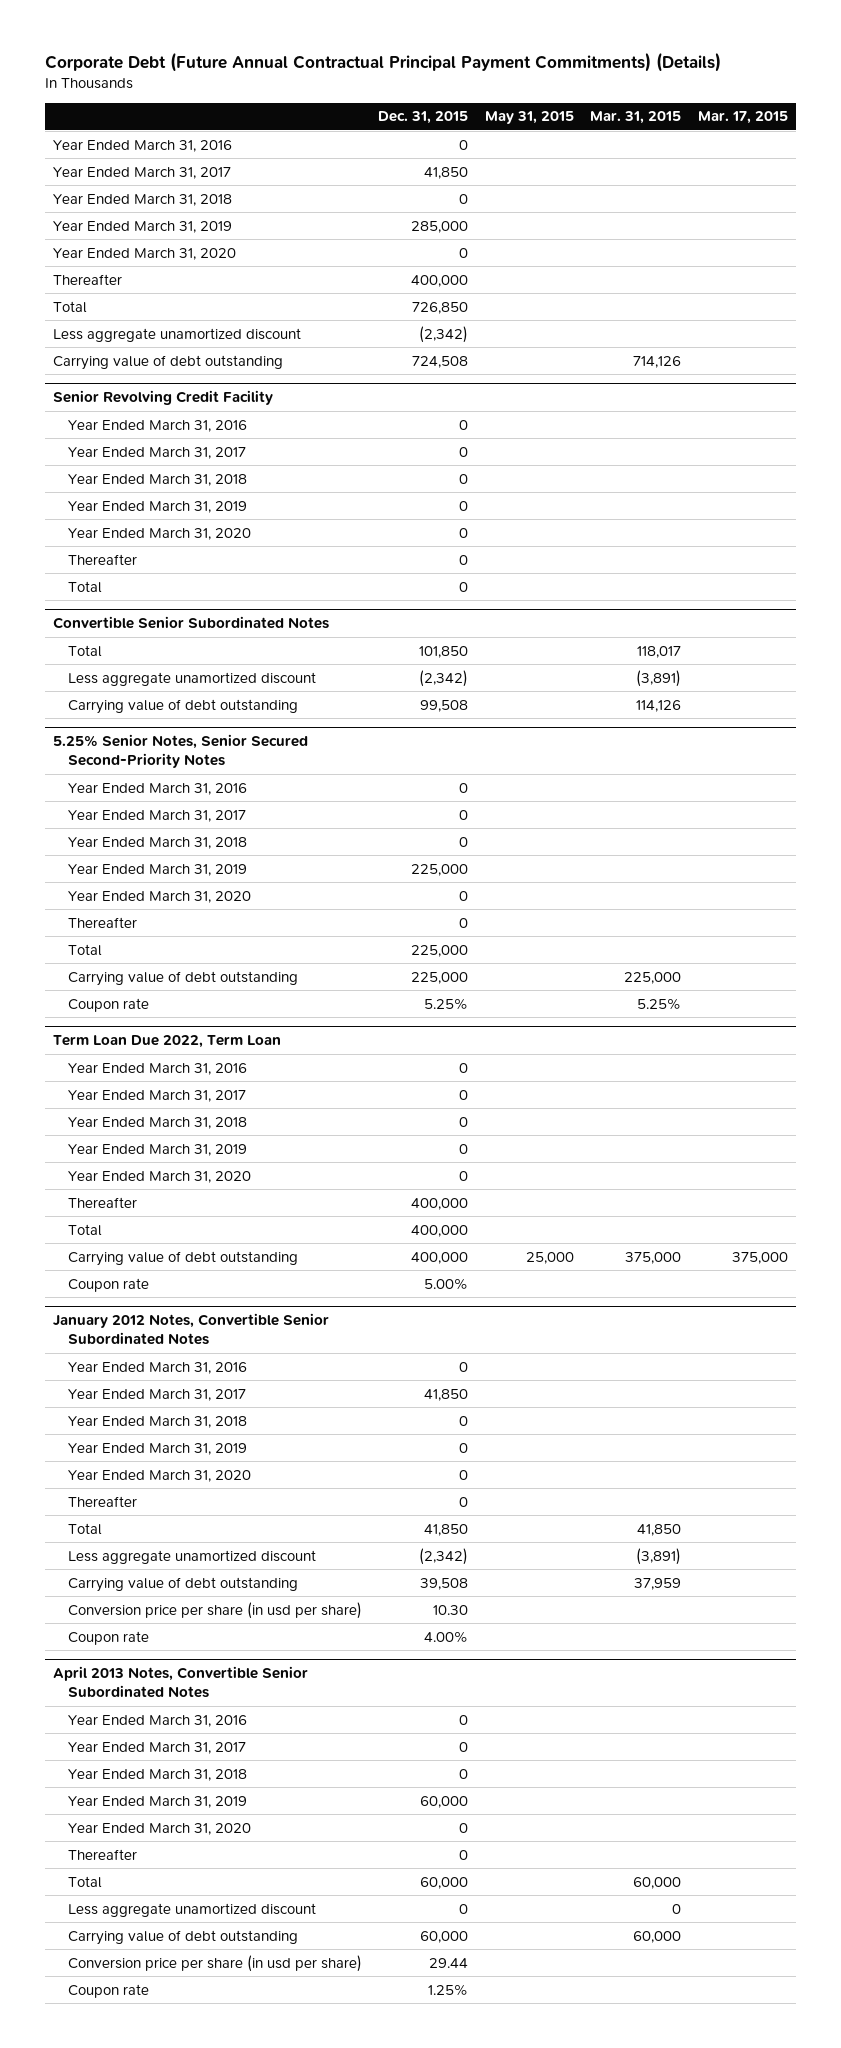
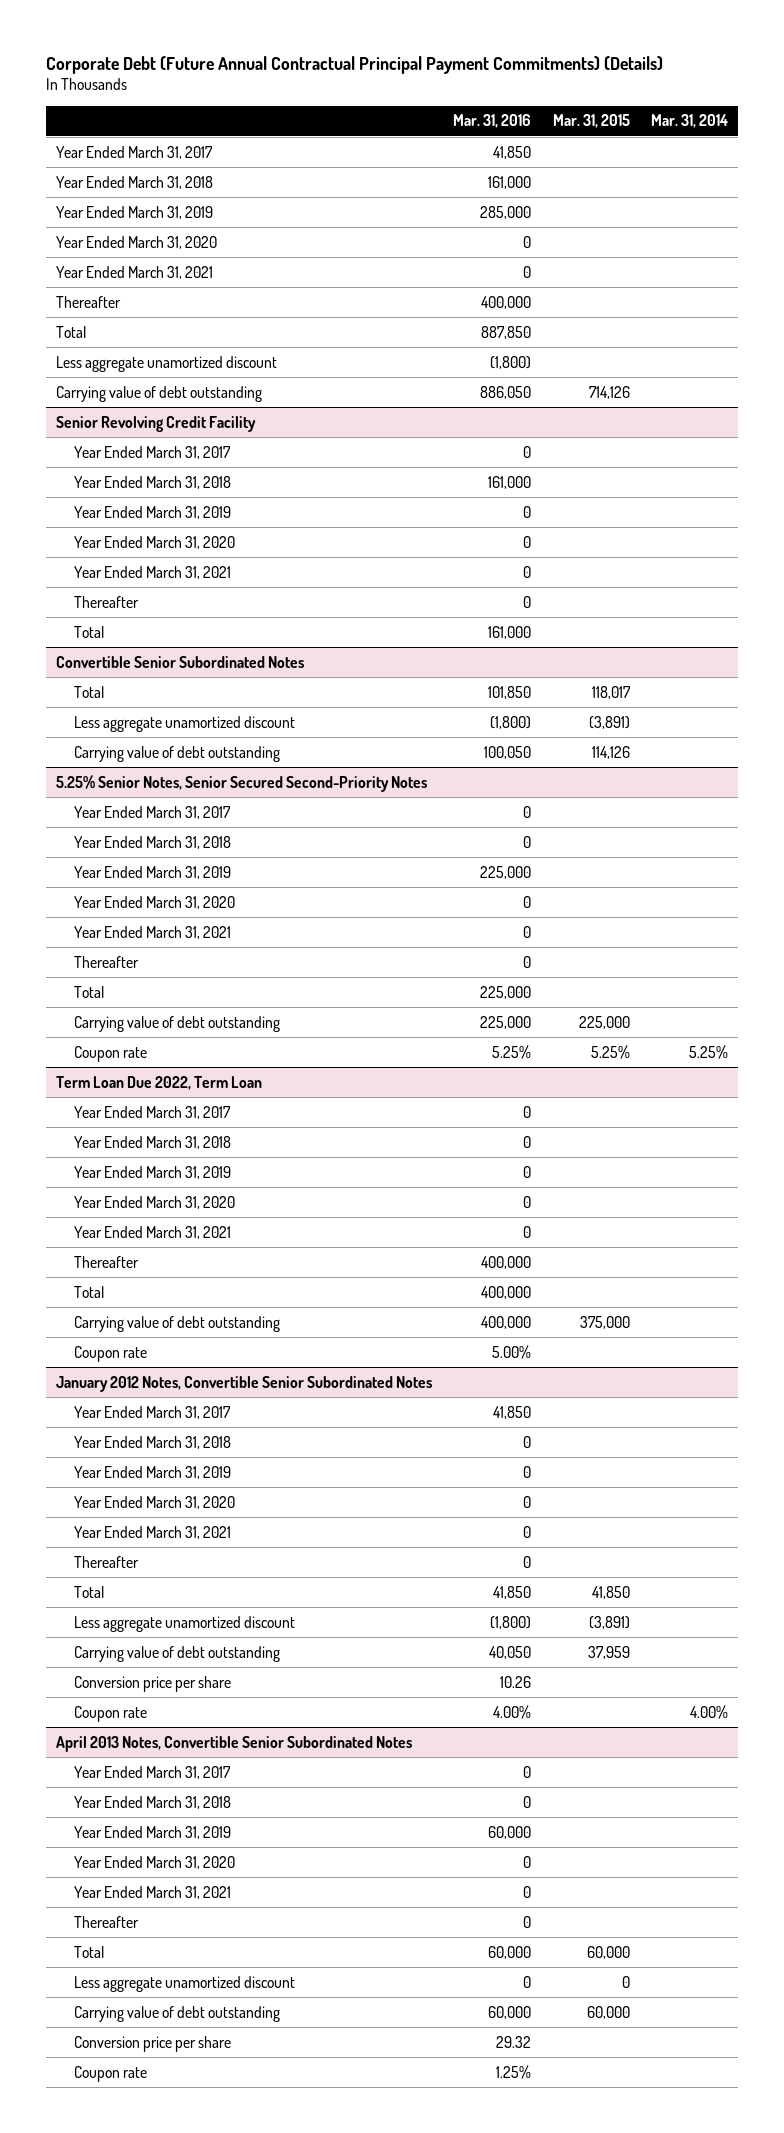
- | Dec. 31, 2015 | May 31, 2015 | Mar. 31, 2015 | Mar. 17, 2015
+ | Mar. 31, 2016 | Mar. 31, 2015 | Mar. 31, 2014
- Year Ended March 31, 2016 | 0 | | |
+ Year Ended March 31, 2021 | 0 | |
@ Senior Revolving Credit Facility
- Year Ended March 31, 2016 | 0 | | |
+ Year Ended March 31, 2021 | 0 | |
@ 5.25% Senior Notes, Senior Secured Second-Priority Notes
- Year Ended March 31, 2016 | 0 | | |
+ Year Ended March 31, 2021 | 0 | |
@ Term Loan Due 2022, Term Loan
- Year Ended March 31, 2016 | 0 | | |
+ Year Ended March 31, 2021 | 0 | |
@ January 2012 Notes, Convertible Senior Subordinated Notes
- Year Ended March 31, 2016 | 0 | | |
+ Year Ended March 31, 2021 | 0 | |
- Conversion price per share (in usd per share) | 10.30 | | |
+ Conversion price per share | 10.26 | |
@ April 2013 Notes, Convertible Senior Subordinated Notes
- Year Ended March 31, 2016 | 0 | | |
+ Year Ended March 31, 2021 | 0 | |
- Conversion price per share (in usd per share) | 29.44 | | |
+ Conversion price per share | 29.32 | |

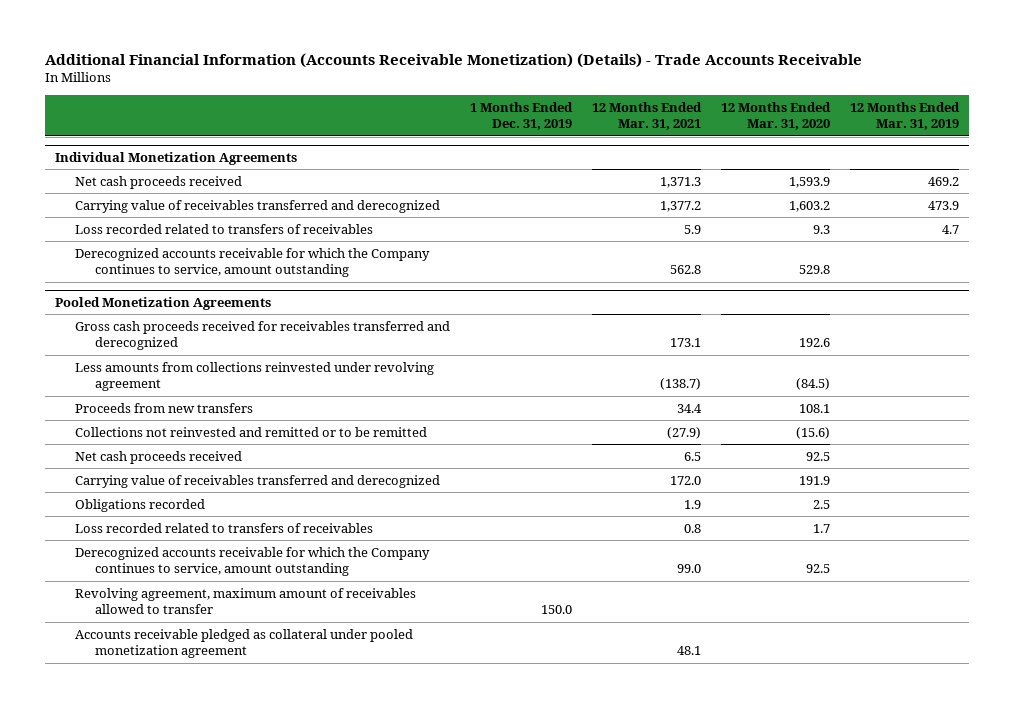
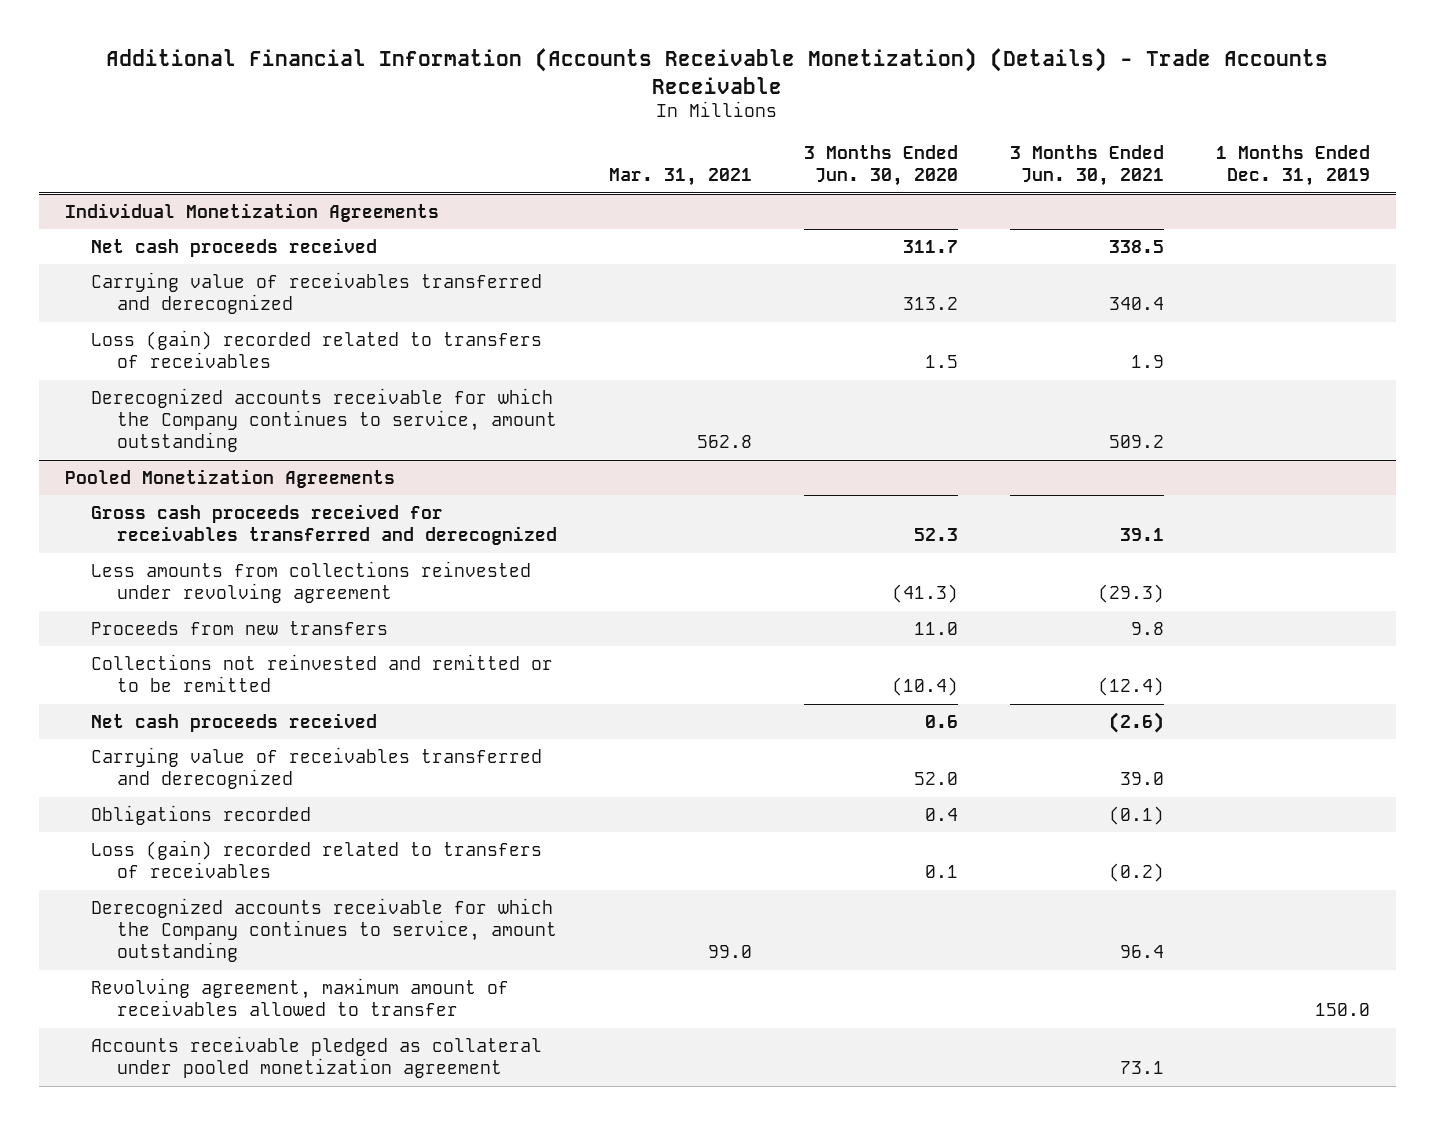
- | 1 Months Ended Dec. 31, 2019 | 12 Months Ended Mar. 31, 2021 | 12 Months Ended Mar. 31, 2020 | 12 Months Ended Mar. 31, 2019
+ | Mar. 31, 2021 | 3 Months Ended Jun. 30, 2020 | 3 Months Ended Jun. 30, 2021 | 1 Months Ended Dec. 31, 2019
@ Individual Monetization Agreements
- Loss recorded related to transfers of receivables | | 5.9 | 9.3 | 4.7
+ Loss (gain) recorded related to transfers of receivables | | 1.5 | 1.9 |
@ Pooled Monetization Agreements
- Loss recorded related to transfers of receivables | | 0.8 | 1.7 |
+ Loss (gain) recorded related to transfers of receivables | | 0.1 | (0.2) |

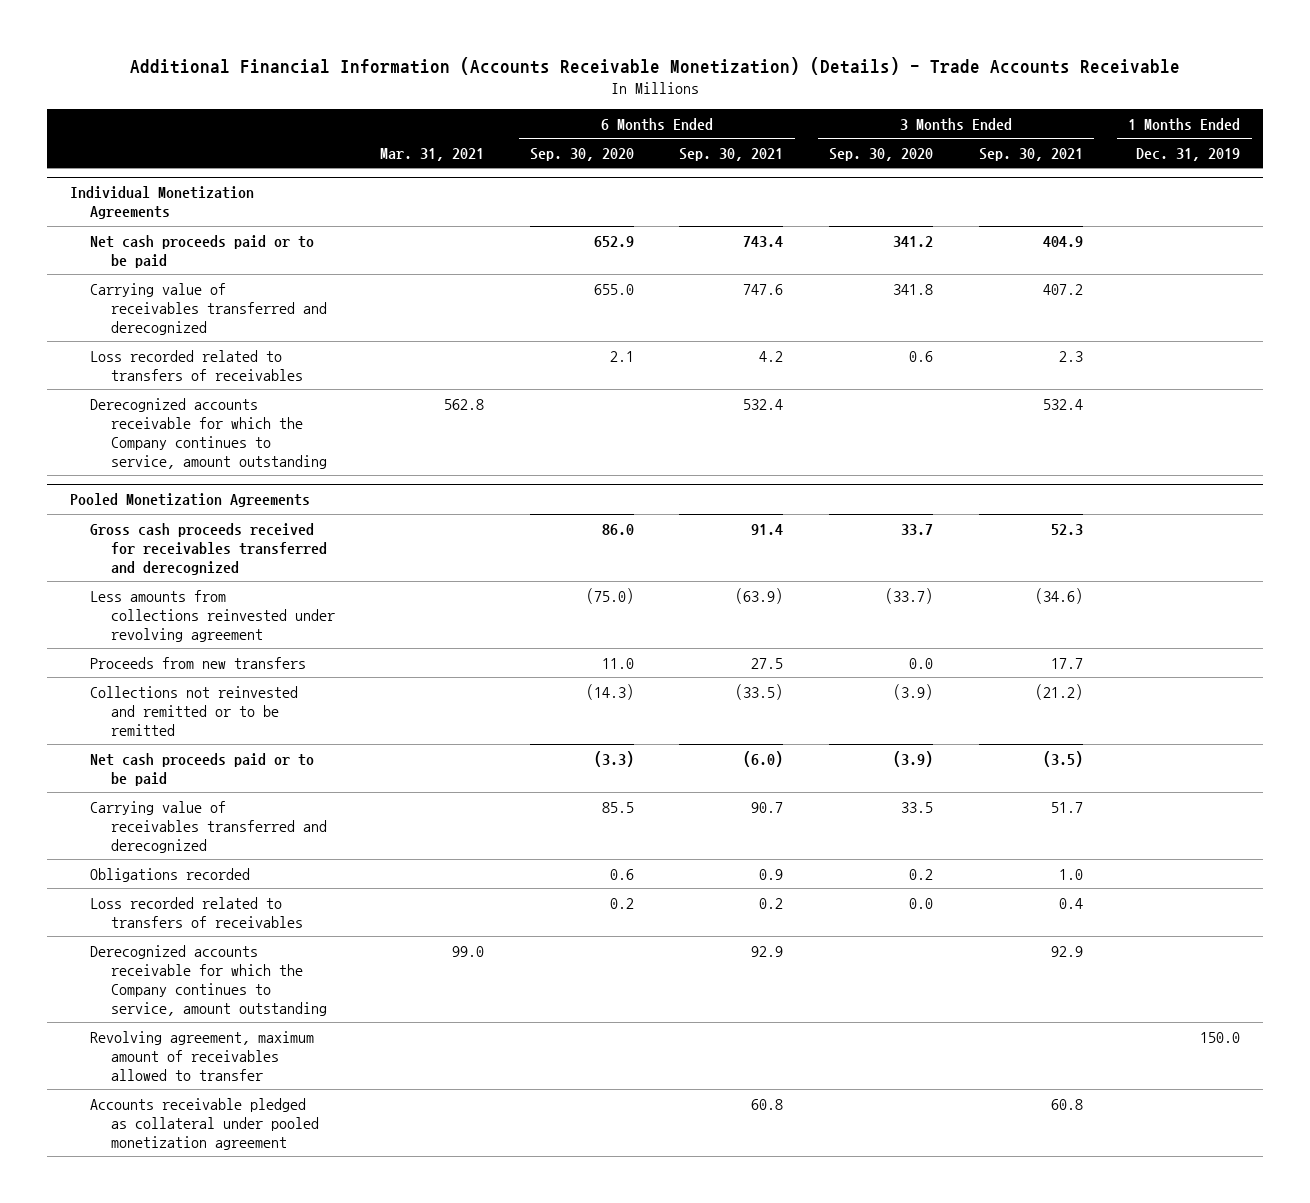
- | Mar. 31, 2021 | 3 Months Ended Jun. 30, 2020 | 3 Months Ended Jun. 30, 2021 | 1 Months Ended Dec. 31, 2019
+ | Mar. 31, 2021 | 6 Months Ended Sep. 30, 2020 | 6 Months Ended Sep. 30, 2021 | 3 Months Ended Sep. 30, 2020 | 3 Months Ended Sep. 30, 2021 | 1 Months Ended Dec. 31, 2019
@ Individual Monetization Agreements
- Net cash proceeds received | | 311.7 | 338.5 |
+ Net cash proceeds paid or to be paid | | 652.9 | 743.4 | 341.2 | 404.9 |
- Loss (gain) recorded related to transfers of receivables | | 1.5 | 1.9 |
+ Loss recorded related to transfers of receivables | | 2.1 | 4.2 | 0.6 | 2.3 |
@ Pooled Monetization Agreements
- Net cash proceeds received | | 0.6 | (2.6) |
+ Net cash proceeds paid or to be paid | | (3.3) | (6.0) | (3.9) | (3.5) |
- Loss (gain) recorded related to transfers of receivables | | 0.1 | (0.2) |
+ Loss recorded related to transfers of receivables | | 0.2 | 0.2 | 0.0 | 0.4 |

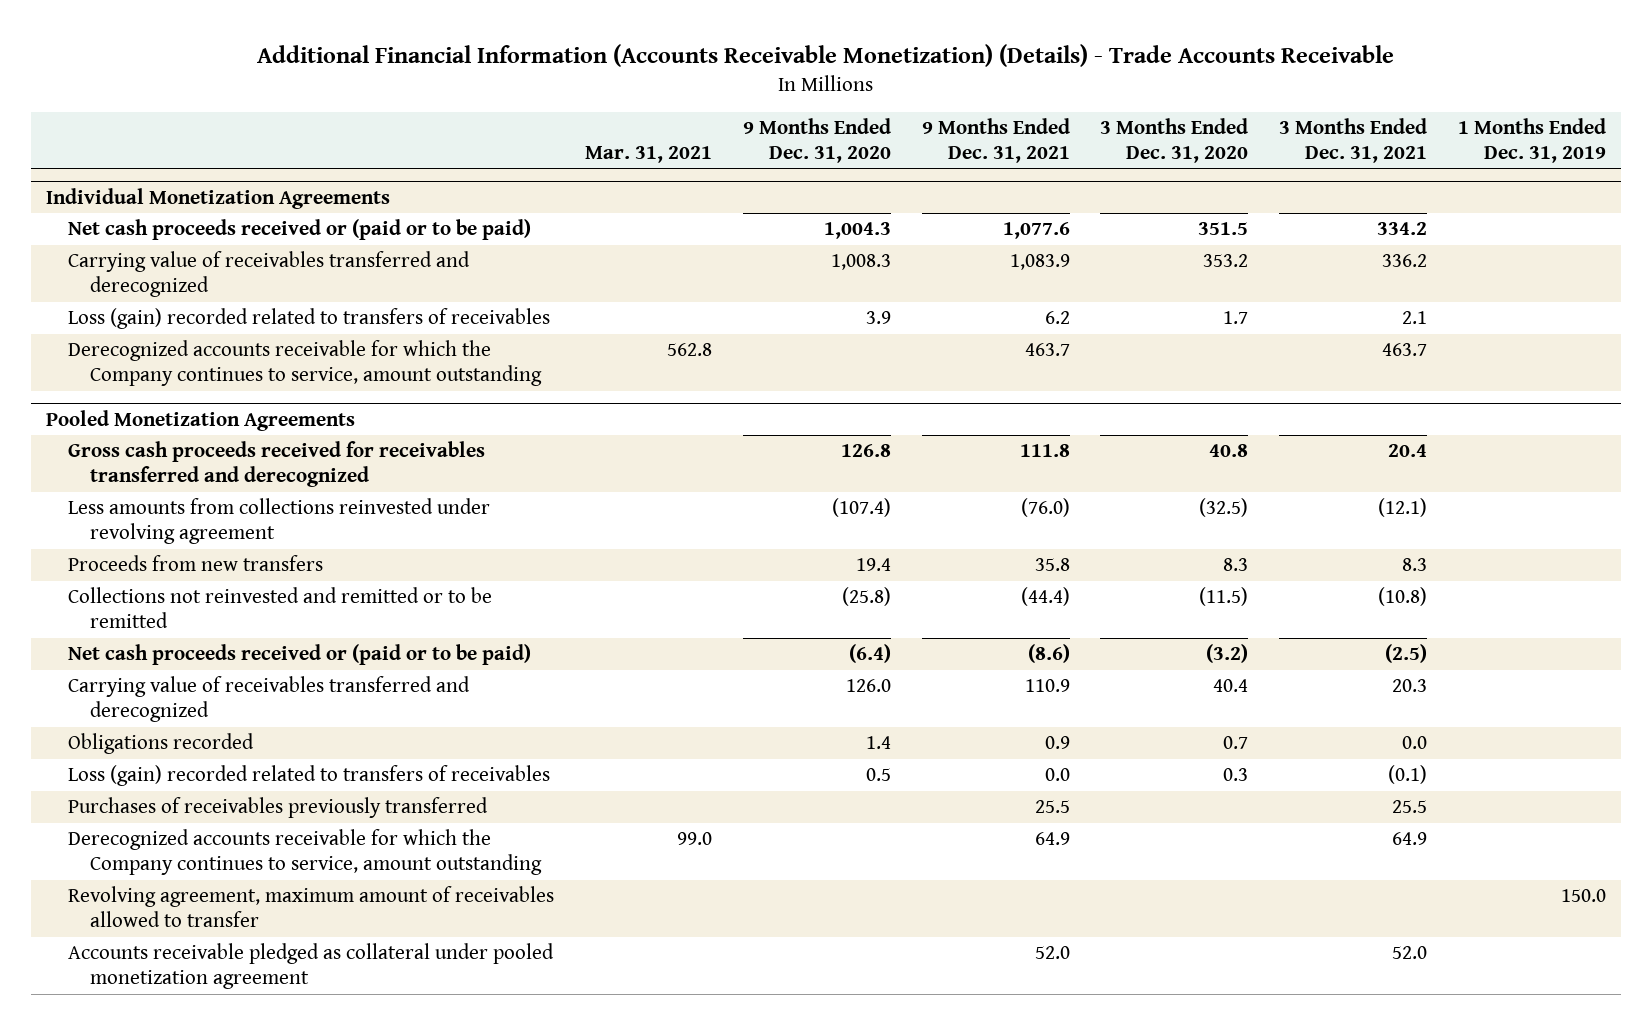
- | Mar. 31, 2021 | 6 Months Ended Sep. 30, 2020 | 6 Months Ended Sep. 30, 2021 | 3 Months Ended Sep. 30, 2020 | 3 Months Ended Sep. 30, 2021 | 1 Months Ended Dec. 31, 2019
+ | Mar. 31, 2021 | 9 Months Ended Dec. 31, 2020 | 9 Months Ended Dec. 31, 2021 | 3 Months Ended Dec. 31, 2020 | 3 Months Ended Dec. 31, 2021 | 1 Months Ended Dec. 31, 2019
@ Individual Monetization Agreements
- Net cash proceeds paid or to be paid | | 652.9 | 743.4 | 341.2 | 404.9 |
+ Net cash proceeds received or (paid or to be paid) | | 1,004.3 | 1,077.6 | 351.5 | 334.2 |
- Loss recorded related to transfers of receivables | | 2.1 | 4.2 | 0.6 | 2.3 |
+ Loss (gain) recorded related to transfers of receivables | | 3.9 | 6.2 | 1.7 | 2.1 |
@ Pooled Monetization Agreements
- Net cash proceeds paid or to be paid | | (3.3) | (6.0) | (3.9) | (3.5) |
+ Net cash proceeds received or (paid or to be paid) | | (6.4) | (8.6) | (3.2) | (2.5) |
- Loss recorded related to transfers of receivables | | 0.2 | 0.2 | 0.0 | 0.4 |
+ Loss (gain) recorded related to transfers of receivables | | 0.5 | 0.0 | 0.3 | (0.1) |
+ Purchases of receivables previously transferred | | | 25.5 | | 25.5 |

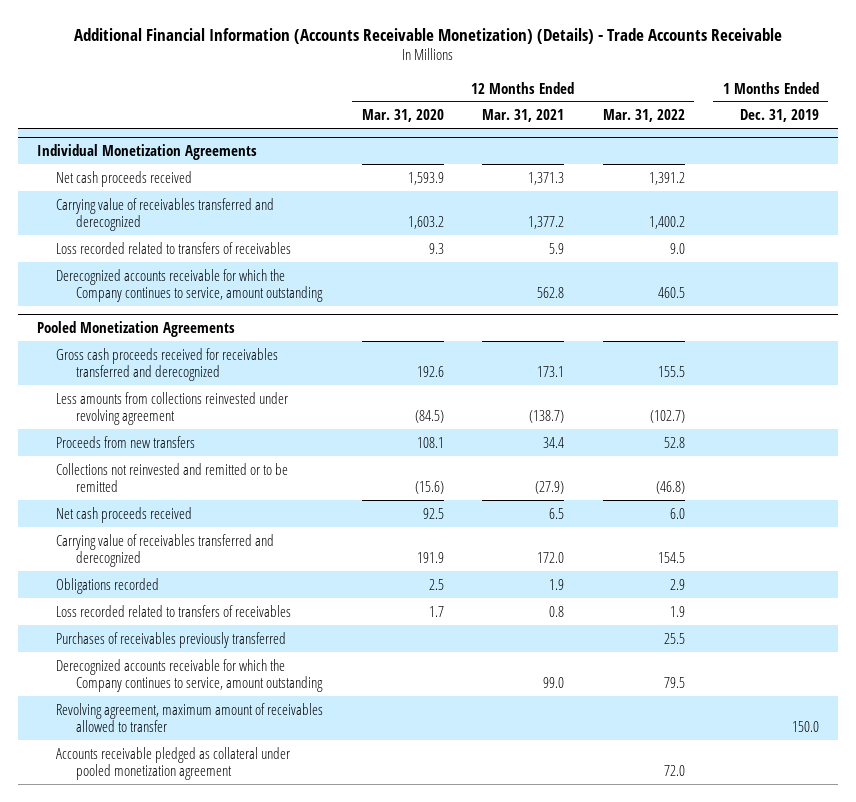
- | Mar. 31, 2021 | 9 Months Ended Dec. 31, 2020 | 9 Months Ended Dec. 31, 2021 | 3 Months Ended Dec. 31, 2020 | 3 Months Ended Dec. 31, 2021 | 1 Months Ended Dec. 31, 2019
+ | 12 Months Ended Mar. 31, 2020 | 12 Months Ended Mar. 31, 2021 | 12 Months Ended Mar. 31, 2022 | 1 Months Ended Dec. 31, 2019
@ Individual Monetization Agreements
- Net cash proceeds received or (paid or to be paid) | | 1,004.3 | 1,077.6 | 351.5 | 334.2 |
+ Net cash proceeds received | 1,593.9 | 1,371.3 | 1,391.2 |
- Loss (gain) recorded related to transfers of receivables | | 3.9 | 6.2 | 1.7 | 2.1 |
+ Loss recorded related to transfers of receivables | 9.3 | 5.9 | 9.0 |
@ Pooled Monetization Agreements
- Net cash proceeds received or (paid or to be paid) | | (6.4) | (8.6) | (3.2) | (2.5) |
+ Net cash proceeds received | 92.5 | 6.5 | 6.0 |
- Loss (gain) recorded related to transfers of receivables | | 0.5 | 0.0 | 0.3 | (0.1) |
+ Loss recorded related to transfers of receivables | 1.7 | 0.8 | 1.9 |

